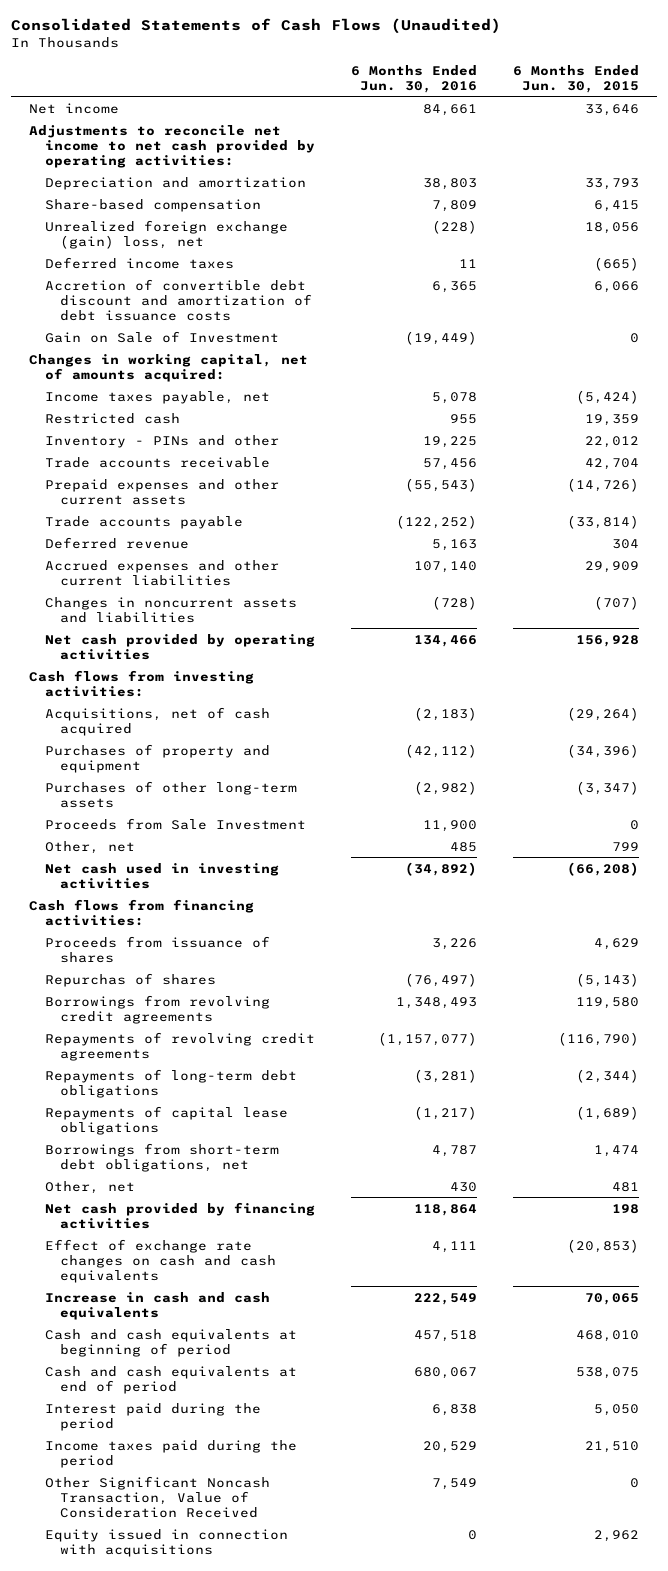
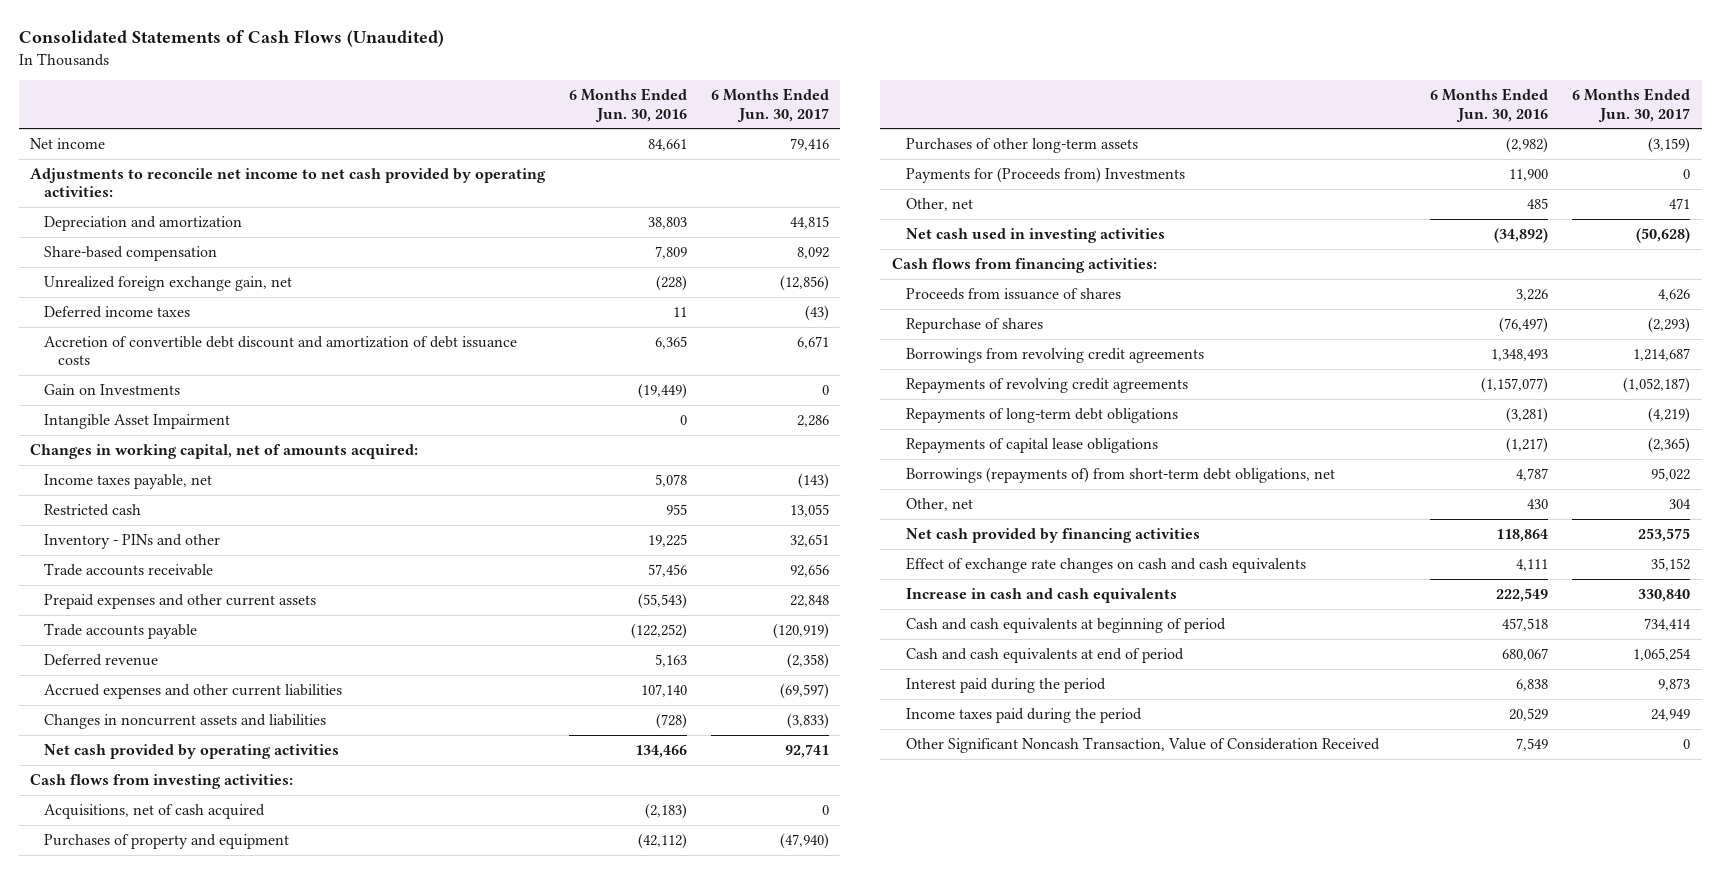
- | 6 Months Ended Jun. 30, 2016 | 6 Months Ended Jun. 30, 2015
+ | 6 Months Ended Jun. 30, 2016 | 6 Months Ended Jun. 30, 2017
- Unrealized foreign exchange (gain) loss, net | (228) | 18,056
+ Unrealized foreign exchange gain, net | (228) | (12,856)
- Gain on Sale of Investment | (19,449) | 0
+ Gain on Investments | (19,449) | 0
+ Intangible Asset Impairment | 0 | 2,286
- Proceeds from Sale Investment | 11,900 | 0
+ Payments for (Proceeds from) Investments | 11,900 | 0
- Repurchas of shares | (76,497) | (5,143)
+ Repurchase of shares | (76,497) | (2,293)
- Borrowings from short-term debt obligations, net | 4,787 | 1,474
+ Borrowings (repayments of) from short-term debt obligations, net | 4,787 | 95,022
- Equity issued in connection with acquisitions | 0 | 2,962

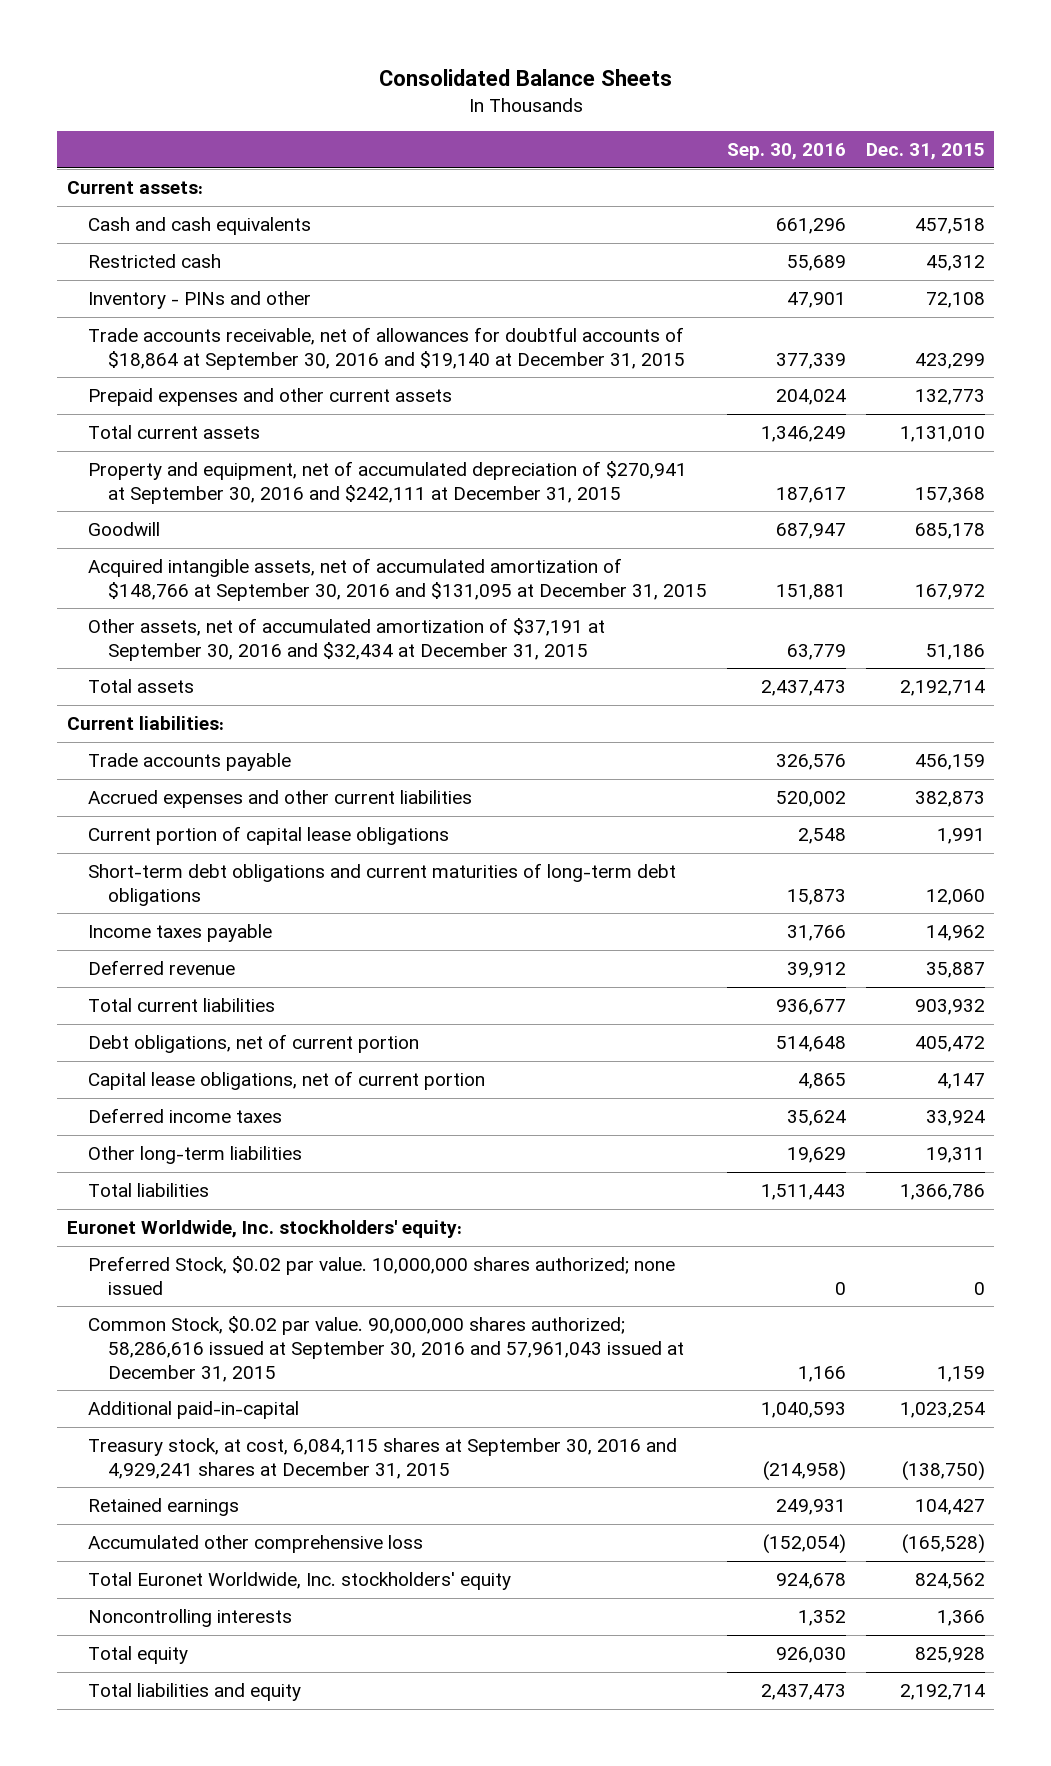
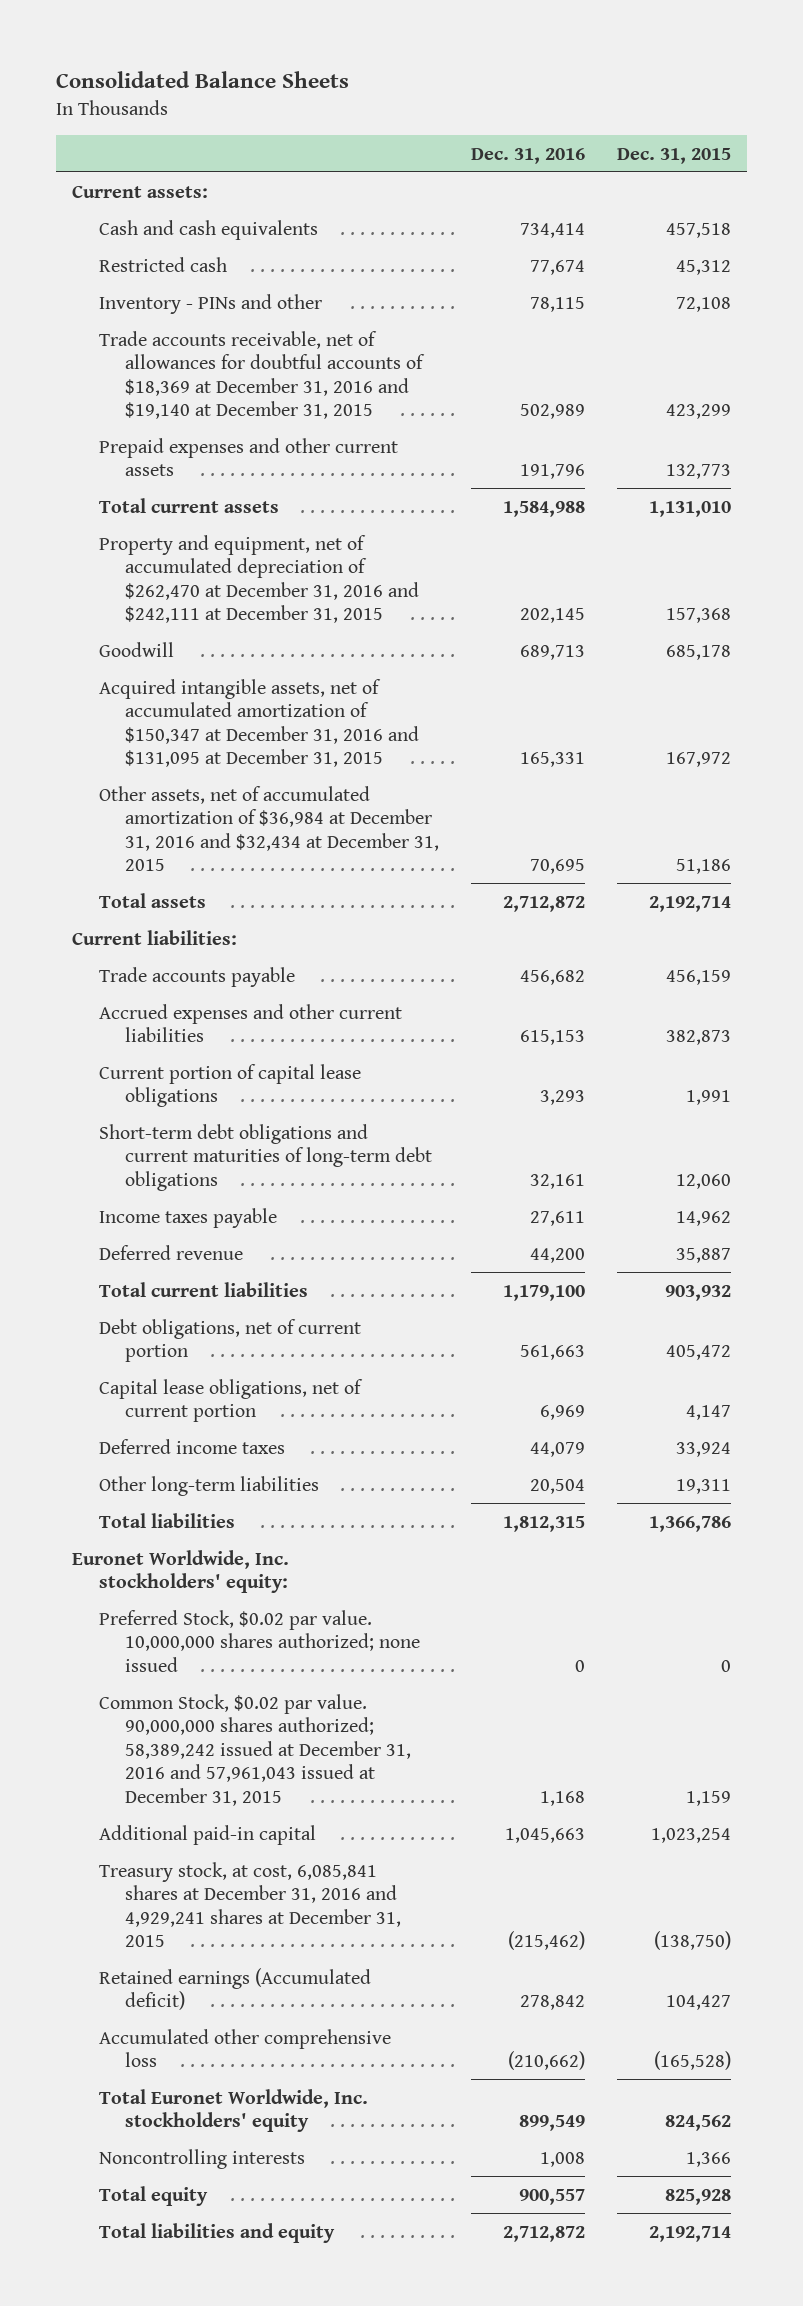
- | Sep. 30, 2016 | Dec. 31, 2015
+ | Dec. 31, 2016 | Dec. 31, 2015
- Trade accounts receivable, net of allowances for doubtful accounts of $18,864 at September 30, 2016 and $19,140 at December 31, 2015 | 377,339 | 423,299
+ Trade accounts receivable, net of allowances for doubtful accounts of $18,369 at December 31, 2016 and $19,140 at December 31, 2015 | 502,989 | 423,299
- Property and equipment, net of accumulated depreciation of $270,941 at September 30, 2016 and $242,111 at December 31, 2015 | 187,617 | 157,368
+ Property and equipment, net of accumulated depreciation of $262,470 at December 31, 2016 and $242,111 at December 31, 2015 | 202,145 | 157,368
- Acquired intangible assets, net of accumulated amortization of $148,766 at September 30, 2016 and $131,095 at December 31, 2015 | 151,881 | 167,972
- Other assets, net of accumulated amortization of $37,191 at September 30, 2016 and $32,434 at December 31, 2015 | 63,779 | 51,186
+ Acquired intangible assets, net of accumulated amortization of $150,347 at December 31, 2016 and $131,095 at December 31, 2015 | 165,331 | 167,972
+ Other assets, net of accumulated amortization of $36,984 at December 31, 2016 and $32,434 at December 31, 2015 | 70,695 | 51,186
- Common Stock, $0.02 par value. 90,000,000 shares authorized; 58,286,616 issued at September 30, 2016 and 57,961,043 issued at December 31, 2015 | 1,166 | 1,159
- Additional paid-in-capital | 1,040,593 | 1,023,254
- Treasury stock, at cost, 6,084,115 shares at September 30, 2016 and 4,929,241 shares at December 31, 2015 | (214,958) | (138,750)
- Retained earnings | 249,931 | 104,427
+ Common Stock, $0.02 par value. 90,000,000 shares authorized; 58,389,242 issued at December 31, 2016 and 57,961,043 issued at December 31, 2015 | 1,168 | 1,159
+ Additional paid-in capital | 1,045,663 | 1,023,254
+ Treasury stock, at cost, 6,085,841 shares at December 31, 2016 and 4,929,241 shares at December 31, 2015 | (215,462) | (138,750)
+ Retained earnings (Accumulated deficit) | 278,842 | 104,427

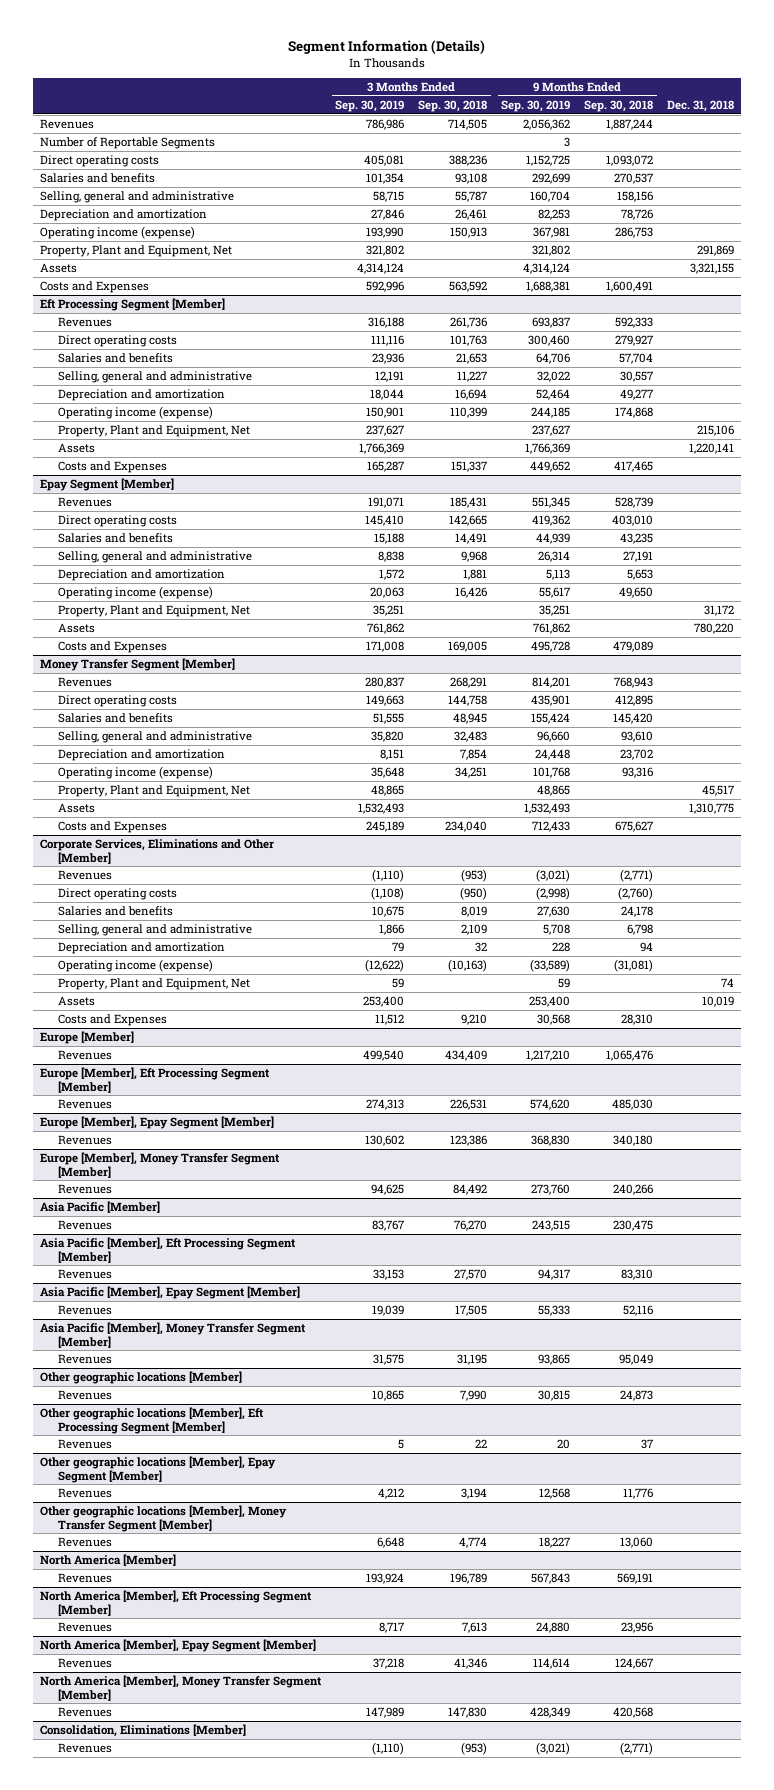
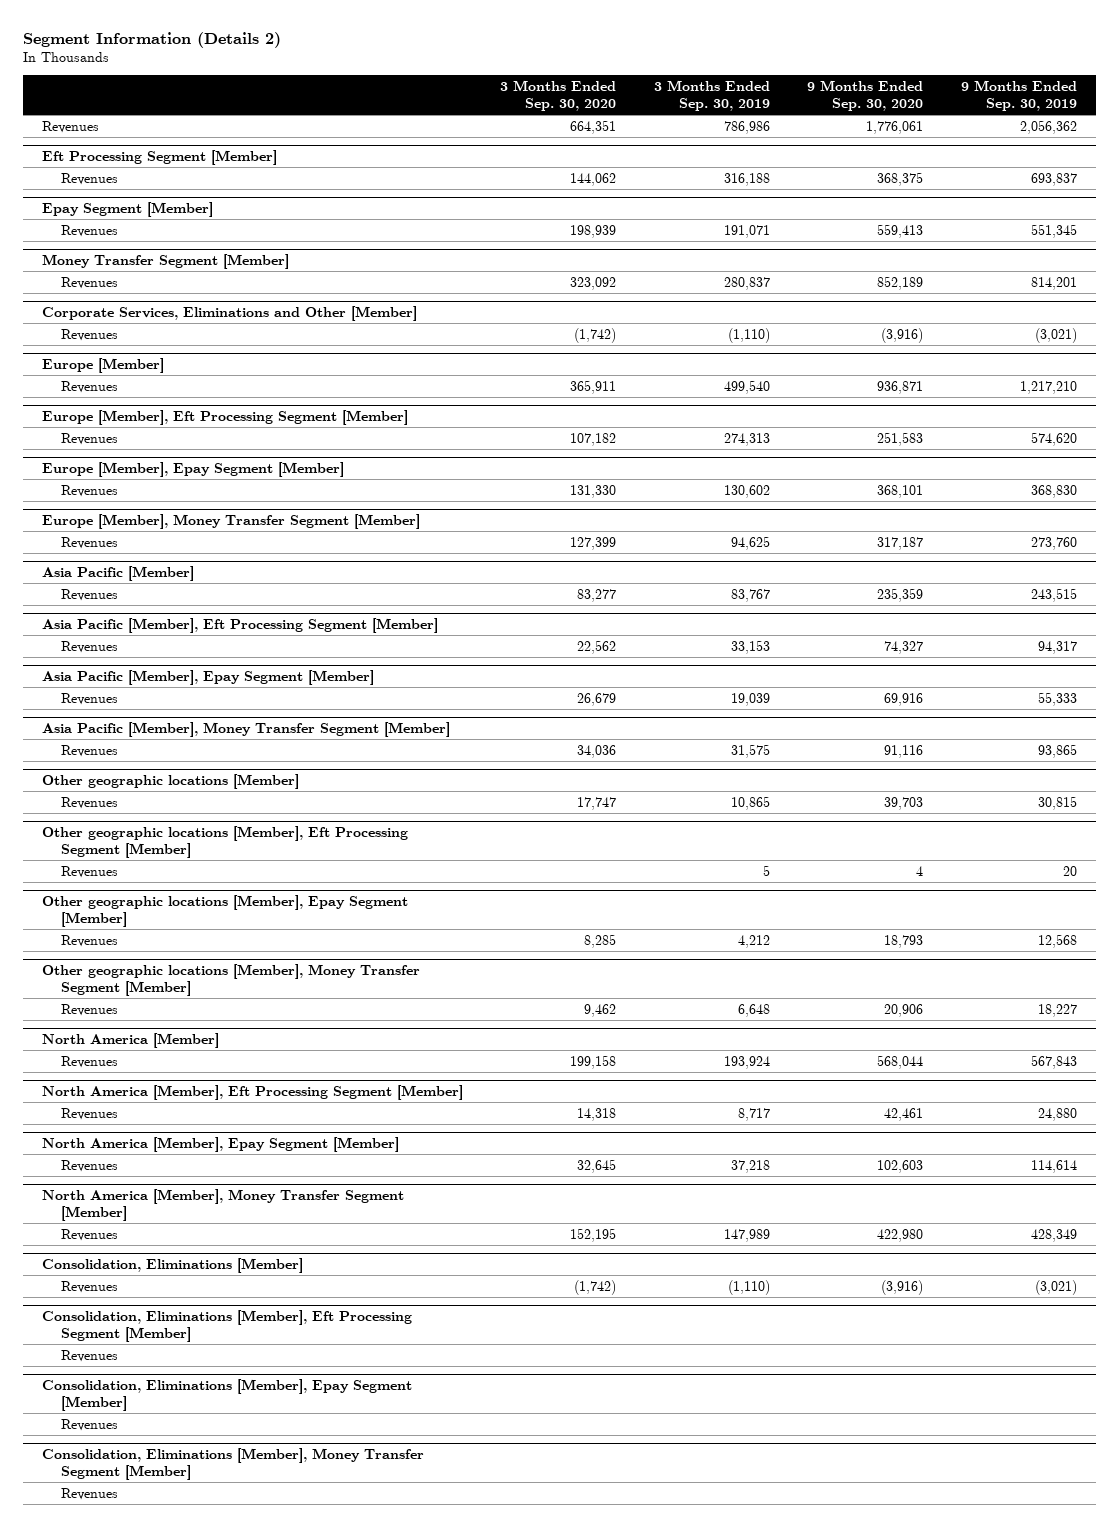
- Segment Information (Details)
+ Segment Information (Details 2)
- | 3 Months Ended Sep. 30, 2019 | 3 Months Ended Sep. 30, 2018 | 9 Months Ended Sep. 30, 2019 | 9 Months Ended Sep. 30, 2018 | Dec. 31, 2018
+ | 3 Months Ended Sep. 30, 2020 | 3 Months Ended Sep. 30, 2019 | 9 Months Ended Sep. 30, 2020 | 9 Months Ended Sep. 30, 2019
- Number of Reportable Segments | | | 3 | |
- Direct operating costs | 405,081 | 388,236 | 1,152,725 | 1,093,072 |
- Salaries and benefits | 101,354 | 93,108 | 292,699 | 270,537 |
- Selling, general and administrative | 58,715 | 55,787 | 160,704 | 158,156 |
- Depreciation and amortization | 27,846 | 26,461 | 82,253 | 78,726 |
- Operating income (expense) | 193,990 | 150,913 | 367,981 | 286,753 |
- Property, Plant and Equipment, Net | 321,802 | | 321,802 | | 291,869
- Assets | 4,314,124 | | 4,314,124 | | 3,321,155
- Costs and Expenses | 592,996 | 563,592 | 1,688,381 | 1,600,491 |
@ Eft Processing Segment [Member]
- Direct operating costs | 111,116 | 101,763 | 300,460 | 279,927 |
- Salaries and benefits | 23,936 | 21,653 | 64,706 | 57,704 |
- Selling, general and administrative | 12,191 | 11,227 | 32,022 | 30,557 |
- Depreciation and amortization | 18,044 | 16,694 | 52,464 | 49,277 |
- Operating income (expense) | 150,901 | 110,399 | 244,185 | 174,868 |
- Property, Plant and Equipment, Net | 237,627 | | 237,627 | | 215,106
- Assets | 1,766,369 | | 1,766,369 | | 1,220,141
- Costs and Expenses | 165,287 | 151,337 | 449,652 | 417,465 |
@ Epay Segment [Member]
- Direct operating costs | 145,410 | 142,665 | 419,362 | 403,010 |
- Salaries and benefits | 15,188 | 14,491 | 44,939 | 43,235 |
- Selling, general and administrative | 8,838 | 9,968 | 26,314 | 27,191 |
- Depreciation and amortization | 1,572 | 1,881 | 5,113 | 5,653 |
- Operating income (expense) | 20,063 | 16,426 | 55,617 | 49,650 |
- Property, Plant and Equipment, Net | 35,251 | | 35,251 | | 31,172
- Assets | 761,862 | | 761,862 | | 780,220
- Costs and Expenses | 171,008 | 169,005 | 495,728 | 479,089 |
@ Money Transfer Segment [Member]
- Direct operating costs | 149,663 | 144,758 | 435,901 | 412,895 |
- Salaries and benefits | 51,555 | 48,945 | 155,424 | 145,420 |
- Selling, general and administrative | 35,820 | 32,483 | 96,660 | 93,610 |
- Depreciation and amortization | 8,151 | 7,854 | 24,448 | 23,702 |
- Operating income (expense) | 35,648 | 34,251 | 101,768 | 93,316 |
- Property, Plant and Equipment, Net | 48,865 | | 48,865 | | 45,517
- Assets | 1,532,493 | | 1,532,493 | | 1,310,775
- Costs and Expenses | 245,189 | 234,040 | 712,433 | 675,627 |
@ Corporate Services, Eliminations and Other [Member]
- Direct operating costs | (1,108) | (950) | (2,998) | (2,760) |
- Salaries and benefits | 10,675 | 8,019 | 27,630 | 24,178 |
- Selling, general and administrative | 1,866 | 2,109 | 5,708 | 6,798 |
- Depreciation and amortization | 79 | 32 | 228 | 94 |
- Operating income (expense) | (12,622) | (10,163) | (33,589) | (31,081) |
- Property, Plant and Equipment, Net | 59 | | 59 | | 74
- Assets | 253,400 | | 253,400 | | 10,019
- Costs and Expenses | 11,512 | 9,210 | 30,568 | 28,310 |
+ Consolidation, Eliminations [Member], Eft Processing Segment [Member]
+ Revenues
+ Consolidation, Eliminations [Member], Epay Segment [Member]
+ Revenues
+ Consolidation, Eliminations [Member], Money Transfer Segment [Member]
+ Revenues

